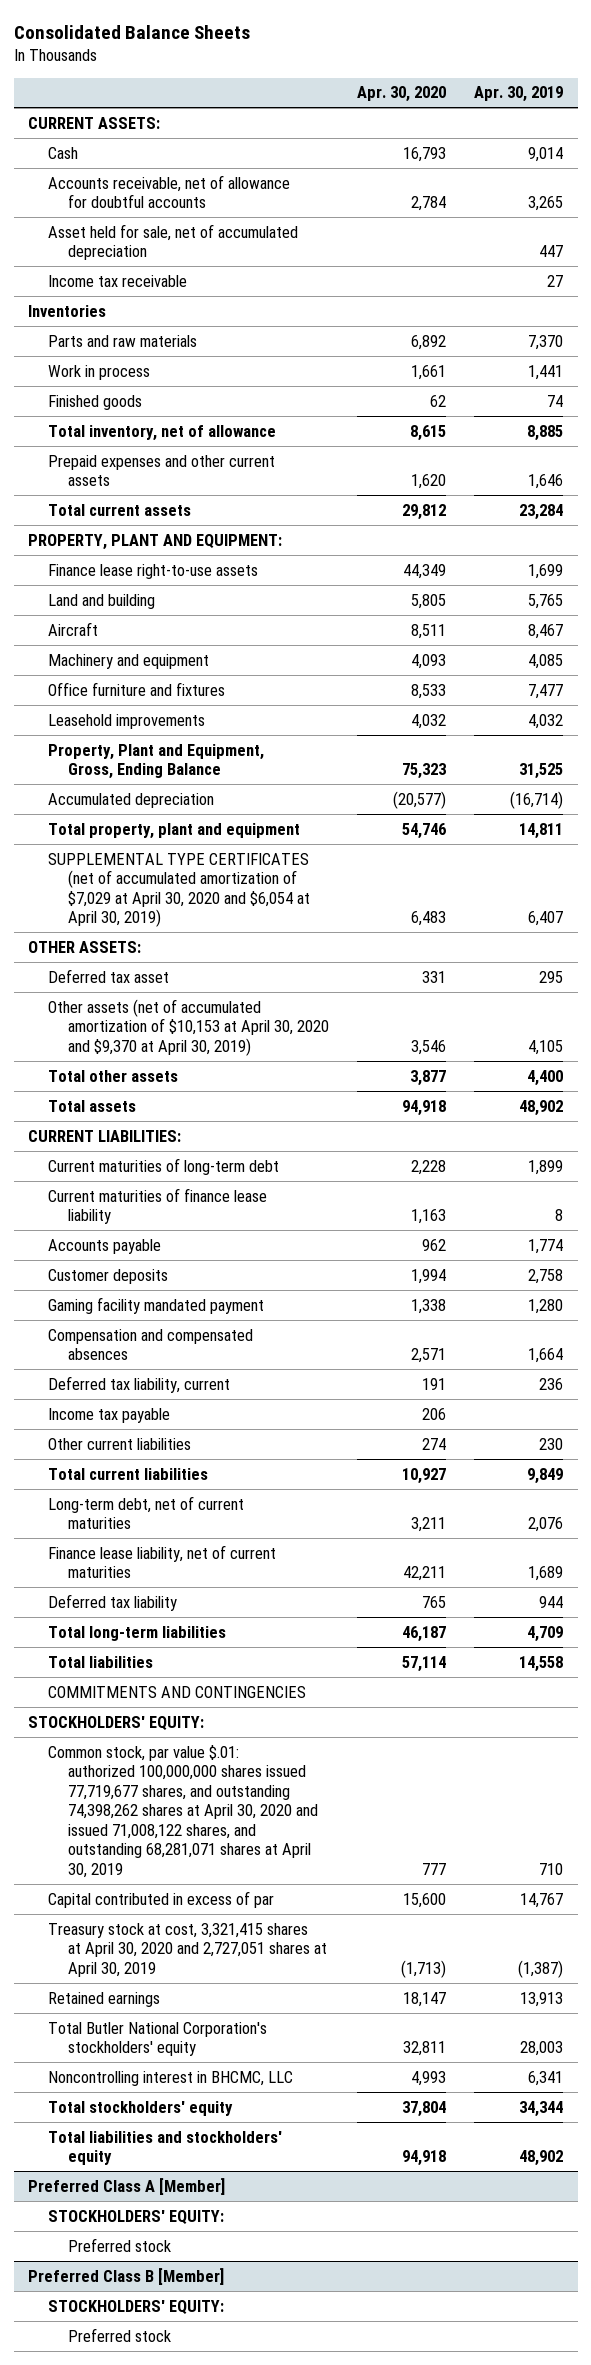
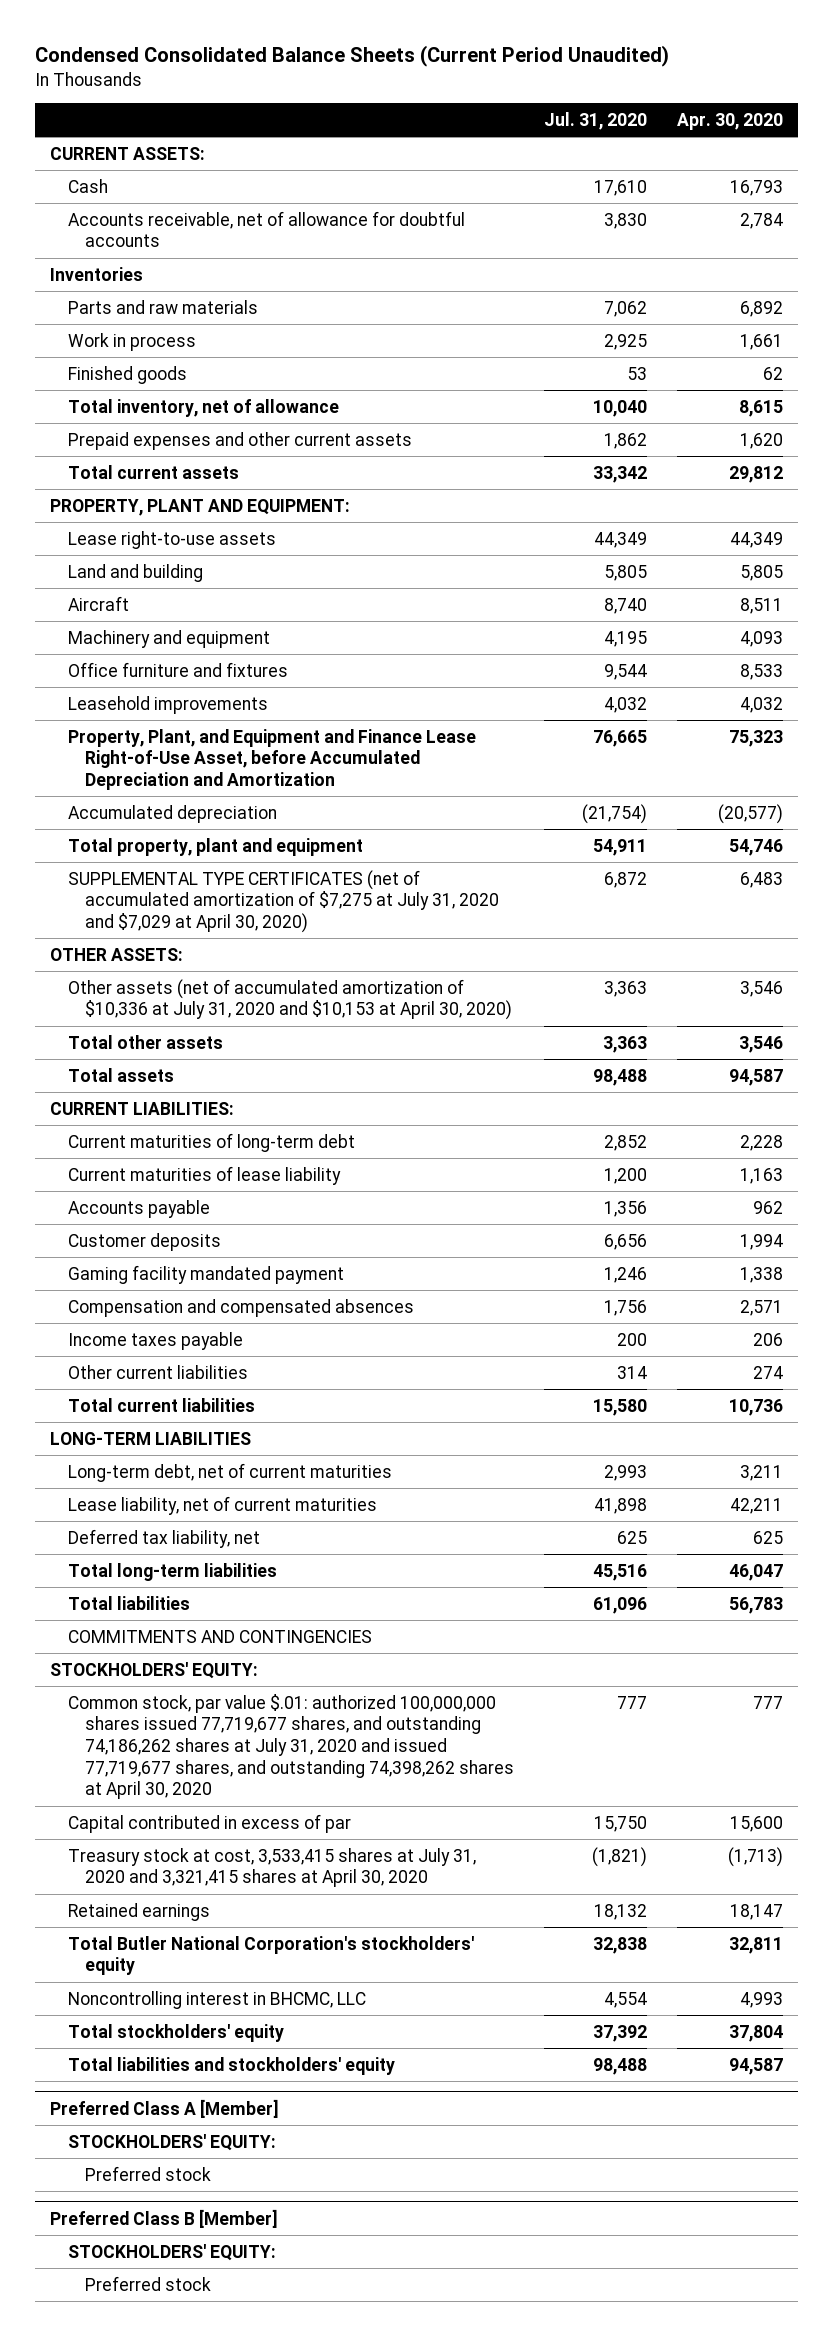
- Consolidated Balance Sheets
+ Condensed Consolidated Balance Sheets (Current Period Unaudited)
- | Apr. 30, 2020 | Apr. 30, 2019
+ | Jul. 31, 2020 | Apr. 30, 2020
- Asset held for sale, net of accumulated depreciation | | 447
- Income tax receivable | | 27
- Finance lease right-to-use assets | 44,349 | 1,699
+ Lease right-to-use assets | 44,349 | 44,349
- Property, Plant and Equipment, Gross, Ending Balance | 75,323 | 31,525
+ Property, Plant, and Equipment and Finance Lease Right-of-Use Asset, before Accumulated Depreciation and Amortization | 76,665 | 75,323
- SUPPLEMENTAL TYPE CERTIFICATES (net of accumulated amortization of $7,029 at April 30, 2020 and $6,054 at April 30, 2019) | 6,483 | 6,407
+ SUPPLEMENTAL TYPE CERTIFICATES (net of accumulated amortization of $7,275 at July 31, 2020 and $7,029 at April 30, 2020) | 6,872 | 6,483
- Deferred tax asset | 331 | 295
- Other assets (net of accumulated amortization of $10,153 at April 30, 2020 and $9,370 at April 30, 2019) | 3,546 | 4,105
- Total other assets | 3,877 | 4,400
- Total assets | 94,918 | 48,902
+ Other assets (net of accumulated amortization of $10,336 at July 31, 2020 and $10,153 at April 30, 2020) | 3,363 | 3,546
+ Total other assets | 3,363 | 3,546
+ Total assets | 98,488 | 94,587
- Current maturities of finance lease liability | 1,163 | 8
+ Current maturities of lease liability | 1,200 | 1,163
- Deferred tax liability, current | 191 | 236
- Income tax payable | 206 |
+ Income taxes payable | 200 | 206
- Total current liabilities | 10,927 | 9,849
+ Total current liabilities | 15,580 | 10,736
+ LONG-TERM LIABILITIES
- Finance lease liability, net of current maturities | 42,211 | 1,689
- Deferred tax liability | 765 | 944
- Total long-term liabilities | 46,187 | 4,709
- Total liabilities | 57,114 | 14,558
+ Lease liability, net of current maturities | 41,898 | 42,211
+ Deferred tax liability, net | 625 | 625
+ Total long-term liabilities | 45,516 | 46,047
+ Total liabilities | 61,096 | 56,783
- Common stock, par value $.01: authorized 100,000,000 shares issued 77,719,677 shares, and outstanding 74,398,262 shares at April 30, 2020 and issued 71,008,122 shares, and outstanding 68,281,071 shares at April 30, 2019 | 777 | 710
+ Common stock, par value $.01: authorized 100,000,000 shares issued 77,719,677 shares, and outstanding 74,186,262 shares at July 31, 2020 and issued 77,719,677 shares, and outstanding 74,398,262 shares at April 30, 2020 | 777 | 777
- Treasury stock at cost, 3,321,415 shares at April 30, 2020 and 2,727,051 shares at April 30, 2019 | (1,713) | (1,387)
+ Treasury stock at cost, 3,533,415 shares at July 31, 2020 and 3,321,415 shares at April 30, 2020 | (1,821) | (1,713)
- Total liabilities and stockholders' equity | 94,918 | 48,902
+ Total liabilities and stockholders' equity | 98,488 | 94,587

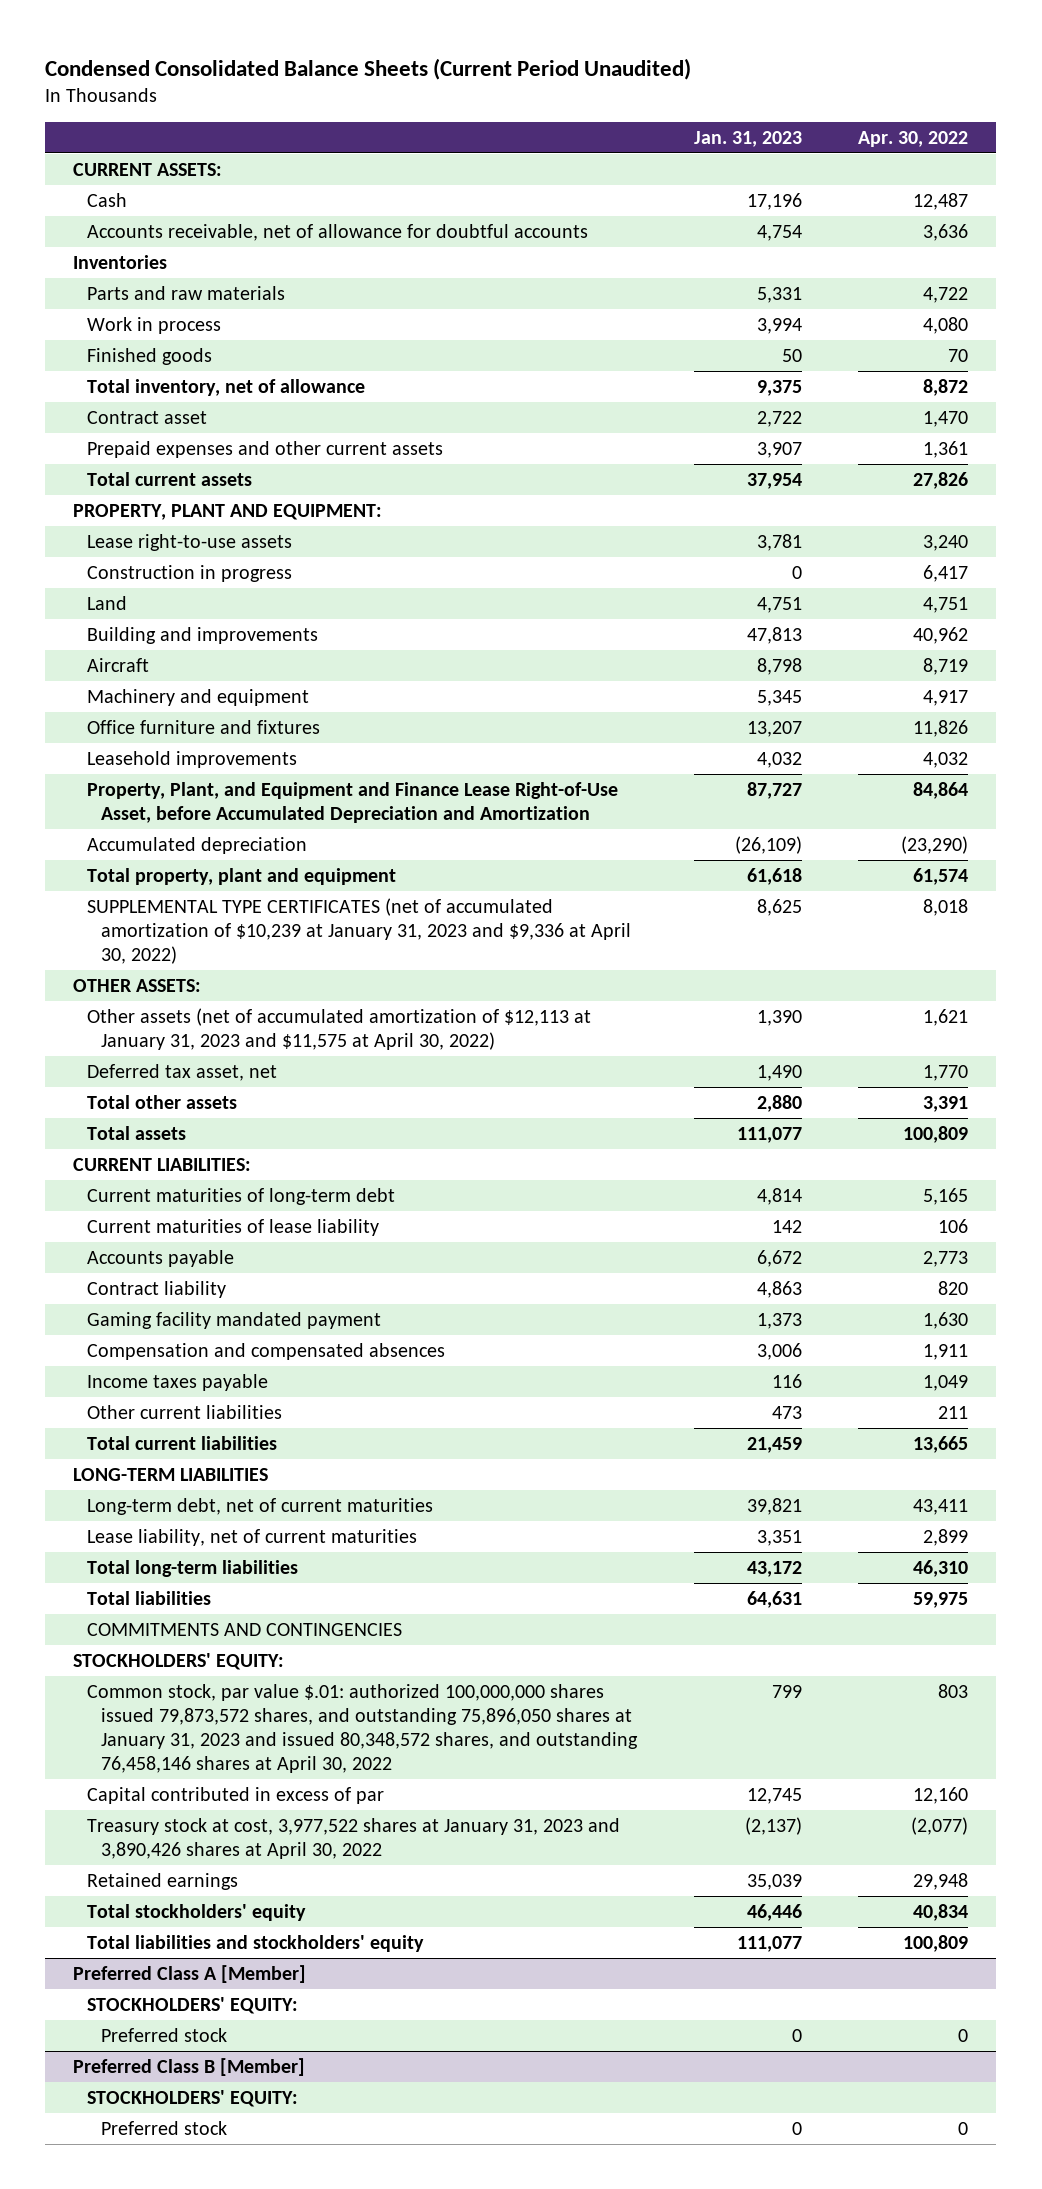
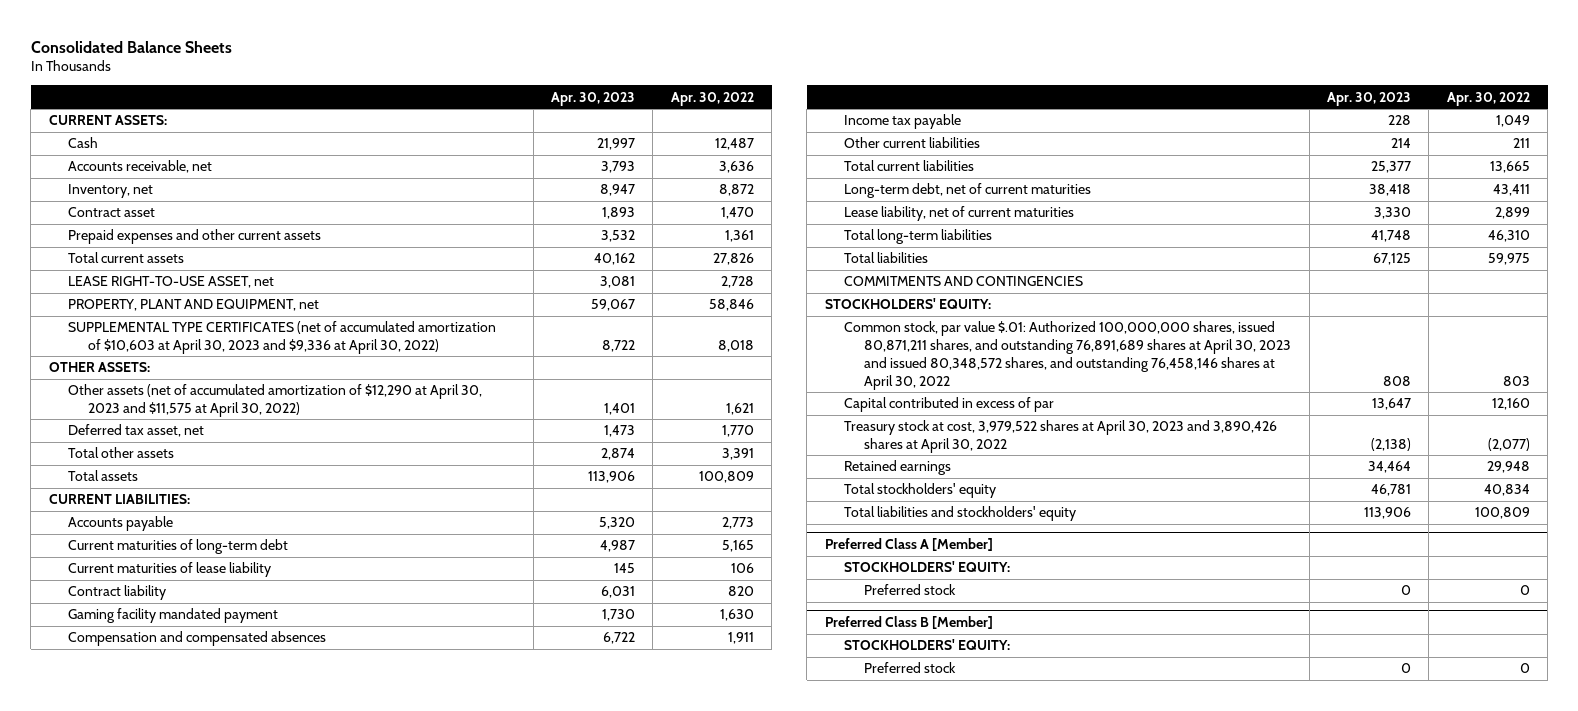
- Condensed Consolidated Balance Sheets (Current Period Unaudited)
+ Consolidated Balance Sheets
- | Jan. 31, 2023 | Apr. 30, 2022
+ | Apr. 30, 2023 | Apr. 30, 2022
- Accounts receivable, net of allowance for doubtful accounts | 4,754 | 3,636
- Inventories
- Parts and raw materials | 5,331 | 4,722
- Work in process | 3,994 | 4,080
- Finished goods | 50 | 70
- Total inventory, net of allowance | 9,375 | 8,872
+ Accounts receivable, net | 3,793 | 3,636
+ Inventory, net | 8,947 | 8,872
- PROPERTY, PLANT AND EQUIPMENT:
- Lease right-to-use assets | 3,781 | 3,240
- Construction in progress | 0 | 6,417
- Land | 4,751 | 4,751
- Building and improvements | 47,813 | 40,962
- Aircraft | 8,798 | 8,719
- Machinery and equipment | 5,345 | 4,917
- Office furniture and fixtures | 13,207 | 11,826
- Leasehold improvements | 4,032 | 4,032
- Property, Plant, and Equipment and Finance Lease Right-of-Use Asset, before Accumulated Depreciation and Amortization | 87,727 | 84,864
- Accumulated depreciation | (26,109) | (23,290)
- Total property, plant and equipment | 61,618 | 61,574
- SUPPLEMENTAL TYPE CERTIFICATES (net of accumulated amortization of $10,239 at January 31, 2023 and $9,336 at April 30, 2022) | 8,625 | 8,018
+ LEASE RIGHT-TO-USE ASSET, net | 3,081 | 2,728
+ PROPERTY, PLANT AND EQUIPMENT, net | 59,067 | 58,846
+ SUPPLEMENTAL TYPE CERTIFICATES (net of accumulated amortization of $10,603 at April 30, 2023 and $9,336 at April 30, 2022) | 8,722 | 8,018
- Other assets (net of accumulated amortization of $12,113 at January 31, 2023 and $11,575 at April 30, 2022) | 1,390 | 1,621
+ Other assets (net of accumulated amortization of $12,290 at April 30, 2023 and $11,575 at April 30, 2022) | 1,401 | 1,621
moved up: Accounts payable | 5,320 | 2,773
- Income taxes payable | 116 | 1,049
+ Income tax payable | 228 | 1,049
- LONG-TERM LIABILITIES
- Common stock, par value $.01: authorized 100,000,000 shares issued 79,873,572 shares, and outstanding 75,896,050 shares at January 31, 2023 and issued 80,348,572 shares, and outstanding 76,458,146 shares at April 30, 2022 | 799 | 803
+ Common stock, par value $.01: Authorized 100,000,000 shares, issued 80,871,211 shares, and outstanding 76,891,689 shares at April 30, 2023 and issued 80,348,572 shares, and outstanding 76,458,146 shares at April 30, 2022 | 808 | 803
- Treasury stock at cost, 3,977,522 shares at January 31, 2023 and 3,890,426 shares at April 30, 2022 | (2,137) | (2,077)
+ Treasury stock at cost, 3,979,522 shares at April 30, 2023 and 3,890,426 shares at April 30, 2022 | (2,138) | (2,077)

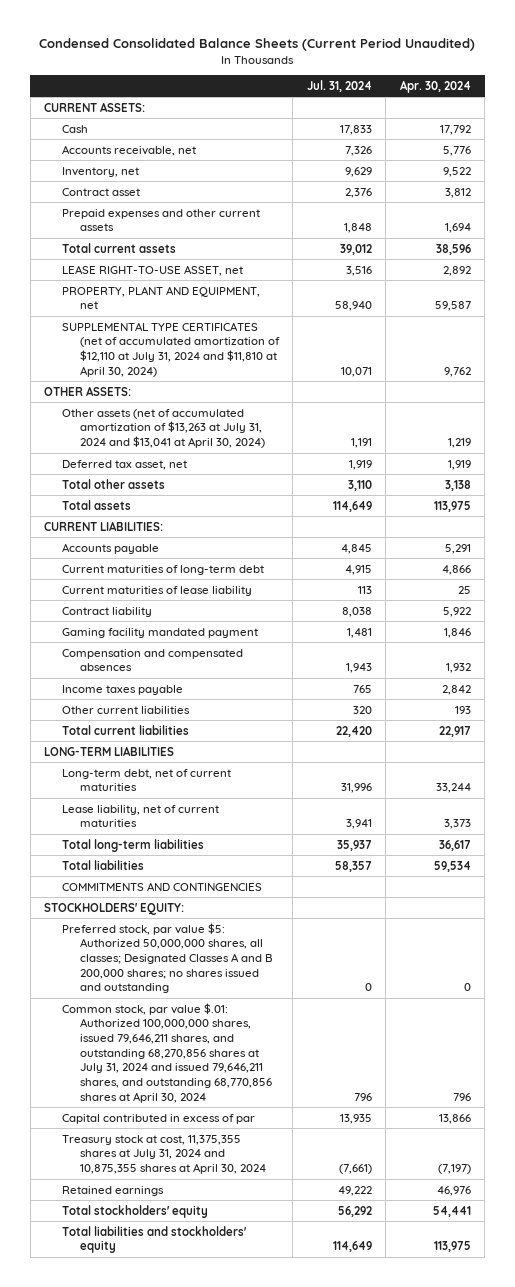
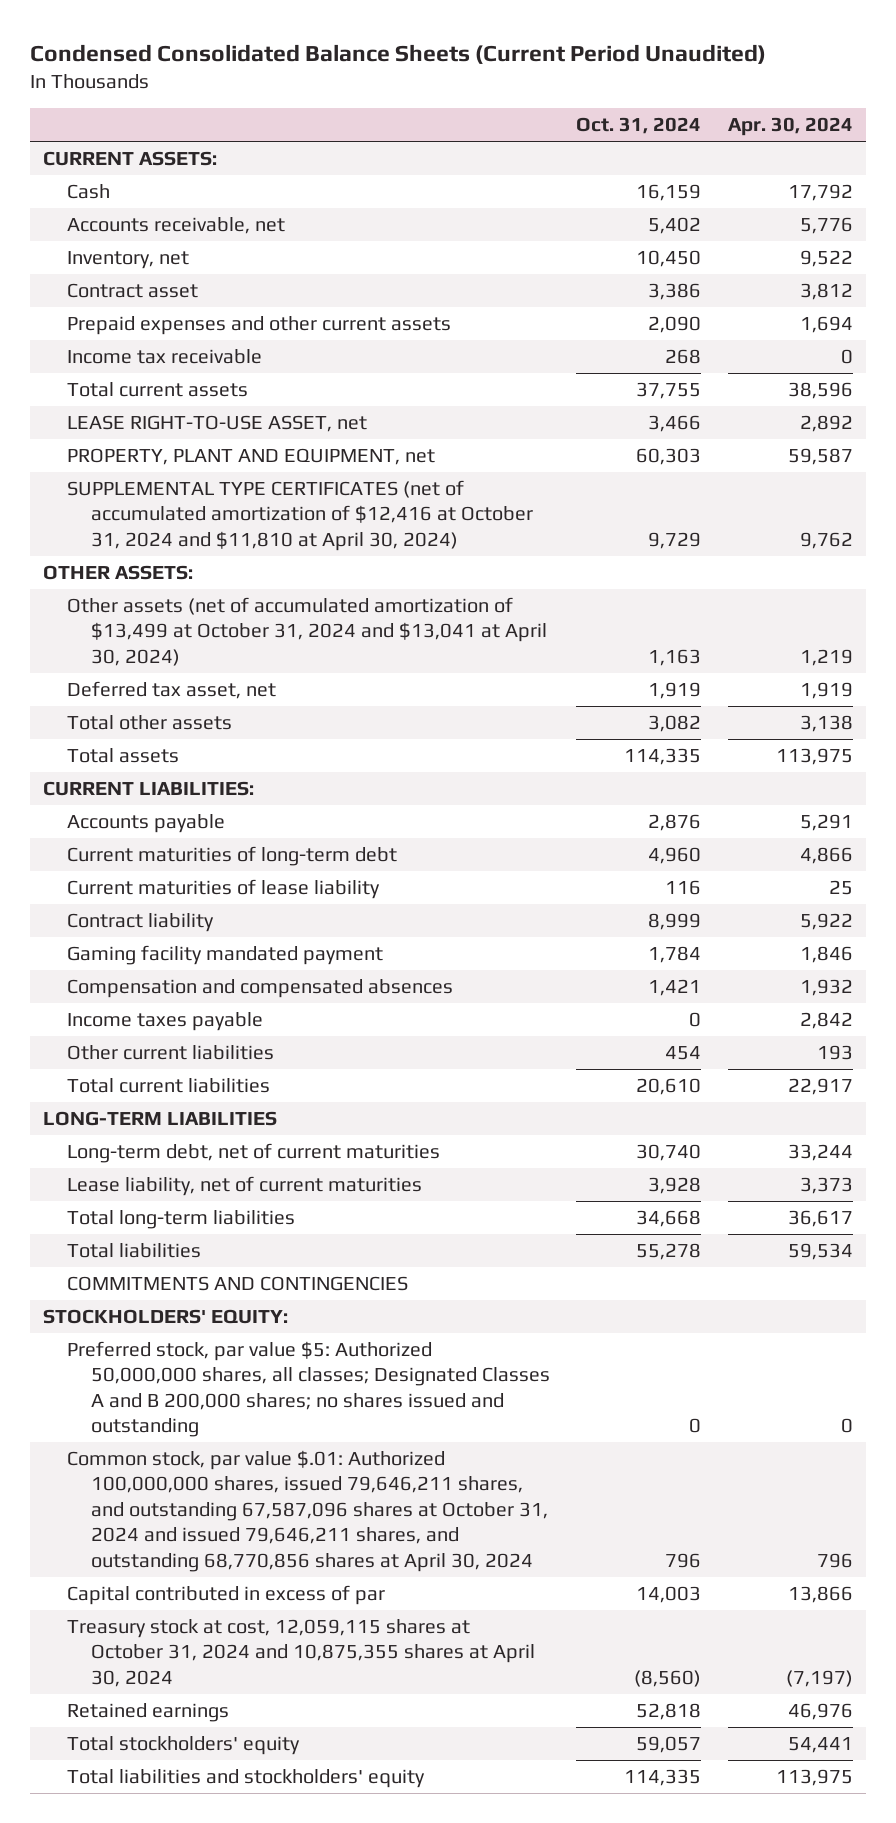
- | Jul. 31, 2024 | Apr. 30, 2024
+ | Oct. 31, 2024 | Apr. 30, 2024
+ Income tax receivable | 268 | 0
- SUPPLEMENTAL TYPE CERTIFICATES (net of accumulated amortization of $12,110 at July 31, 2024 and $11,810 at April 30, 2024) | 10,071 | 9,762
+ SUPPLEMENTAL TYPE CERTIFICATES (net of accumulated amortization of $12,416 at October 31, 2024 and $11,810 at April 30, 2024) | 9,729 | 9,762
- Other assets (net of accumulated amortization of $13,263 at July 31, 2024 and $13,041 at April 30, 2024) | 1,191 | 1,219
+ Other assets (net of accumulated amortization of $13,499 at October 31, 2024 and $13,041 at April 30, 2024) | 1,163 | 1,219
- Common stock, par value $.01: Authorized 100,000,000 shares, issued 79,646,211 shares, and outstanding 68,270,856 shares at July 31, 2024 and issued 79,646,211 shares, and outstanding 68,770,856 shares at April 30, 2024 | 796 | 796
+ Common stock, par value $.01: Authorized 100,000,000 shares, issued 79,646,211 shares, and outstanding 67,587,096 shares at October 31, 2024 and issued 79,646,211 shares, and outstanding 68,770,856 shares at April 30, 2024 | 796 | 796
- Treasury stock at cost, 11,375,355 shares at July 31, 2024 and 10,875,355 shares at April 30, 2024 | (7,661) | (7,197)
+ Treasury stock at cost, 12,059,115 shares at October 31, 2024 and 10,875,355 shares at April 30, 2024 | (8,560) | (7,197)

